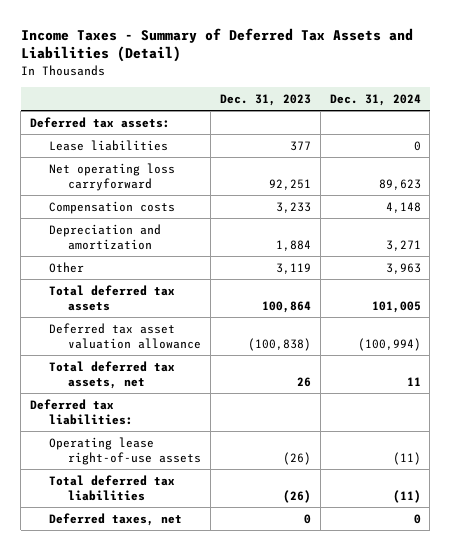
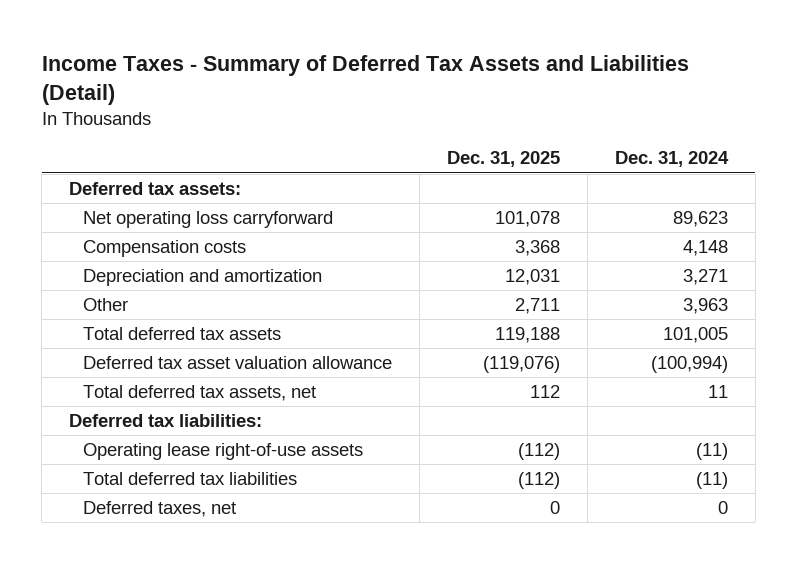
- | Dec. 31, 2023 | Dec. 31, 2024
+ | Dec. 31, 2025 | Dec. 31, 2024
- Lease liabilities | 377 | 0

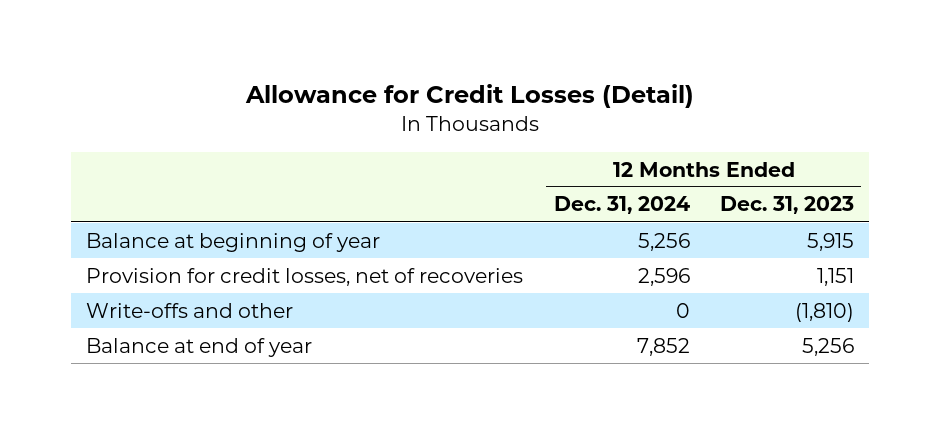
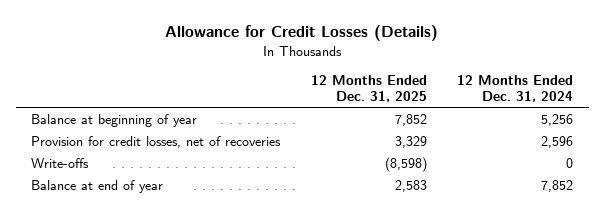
- Allowance for Credit Losses (Detail)
+ Allowance for Credit Losses (Details)
- | 12 Months Ended Dec. 31, 2024 | 12 Months Ended Dec. 31, 2023
+ | 12 Months Ended Dec. 31, 2025 | 12 Months Ended Dec. 31, 2024
- Write-offs and other | 0 | (1,810)
+ Write-offs | (8,598) | 0

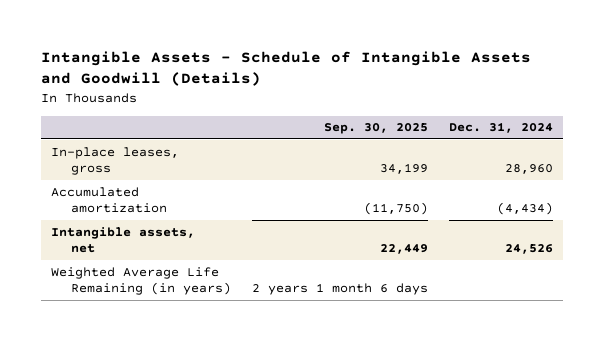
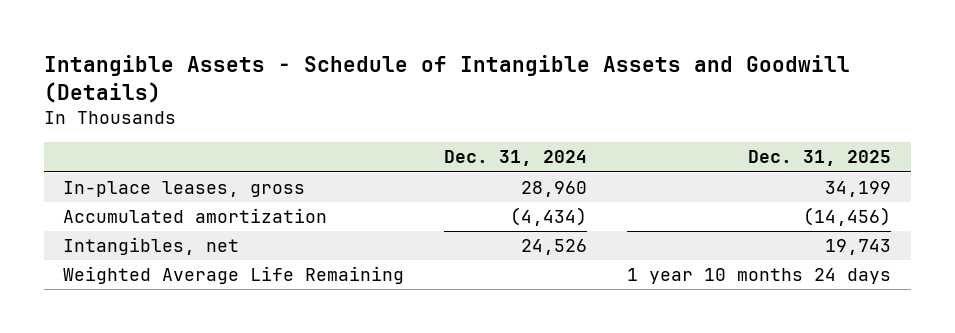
- | Sep. 30, 2025 | Dec. 31, 2024
+ | Dec. 31, 2024 | Dec. 31, 2025
- Intangible assets, net | 22,449 | 24,526
- Weighted Average Life Remaining (in years) | 2 years 1 month 6 days |
+ Intangibles, net | 24,526 | 19,743
+ Weighted Average Life Remaining | | 1 year 10 months 24 days

